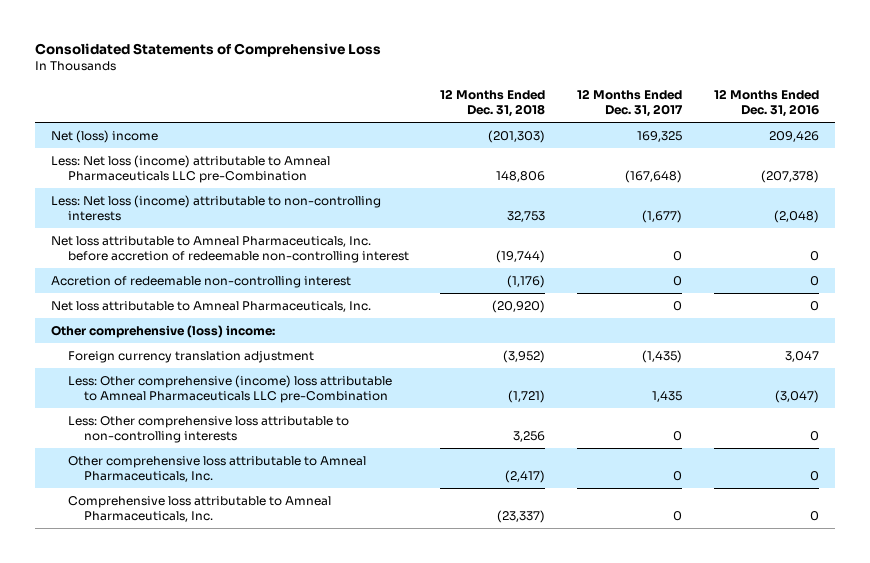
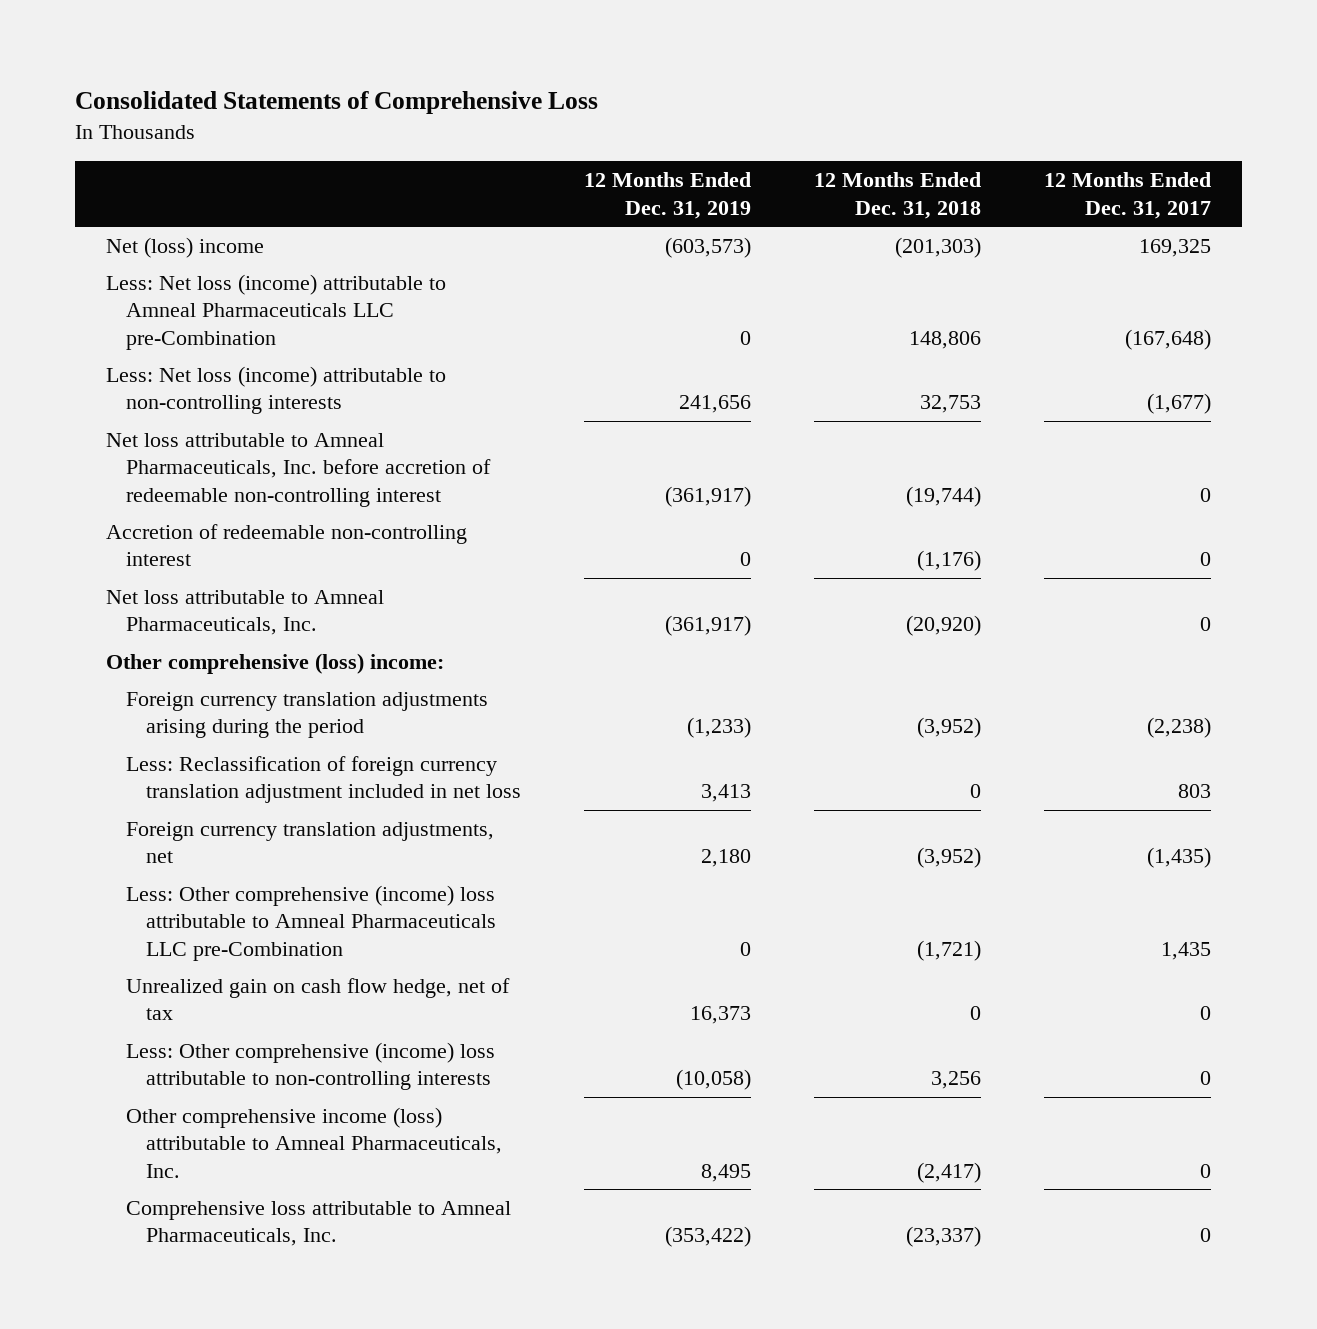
- | 12 Months Ended Dec. 31, 2018 | 12 Months Ended Dec. 31, 2017 | 12 Months Ended Dec. 31, 2016
+ | 12 Months Ended Dec. 31, 2019 | 12 Months Ended Dec. 31, 2018 | 12 Months Ended Dec. 31, 2017
- Foreign currency translation adjustment | (3,952) | (1,435) | 3,047
+ Foreign currency translation adjustments arising during the period | (1,233) | (3,952) | (2,238)
+ Less: Reclassification of foreign currency translation adjustment included in net loss | 3,413 | 0 | 803
+ Foreign currency translation adjustments, net | 2,180 | (3,952) | (1,435)
- Less: Other comprehensive loss attributable to non-controlling interests | 3,256 | 0 | 0
- Other comprehensive loss attributable to Amneal Pharmaceuticals, Inc. | (2,417) | 0 | 0
+ Unrealized gain on cash flow hedge, net of tax | 16,373 | 0 | 0
+ Less: Other comprehensive (income) loss attributable to non-controlling interests | (10,058) | 3,256 | 0
+ Other comprehensive income (loss) attributable to Amneal Pharmaceuticals, Inc. | 8,495 | (2,417) | 0

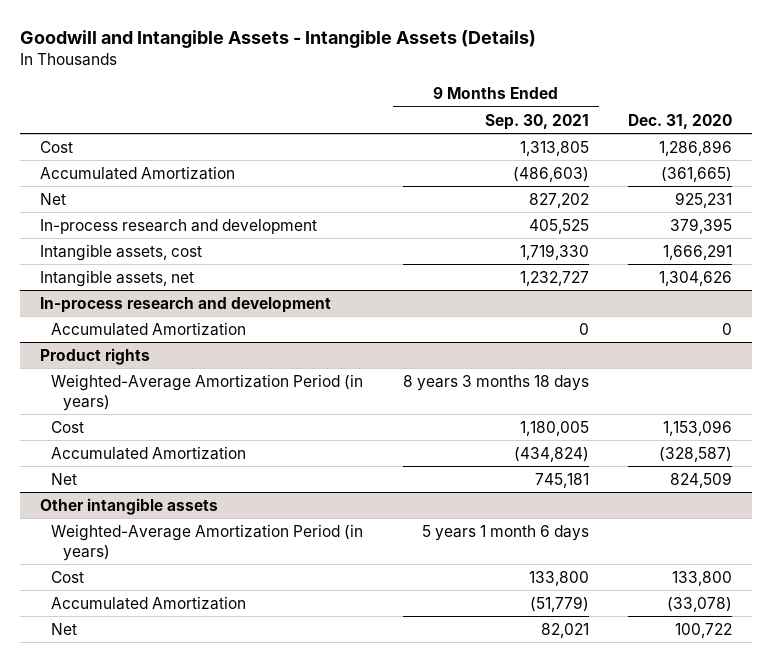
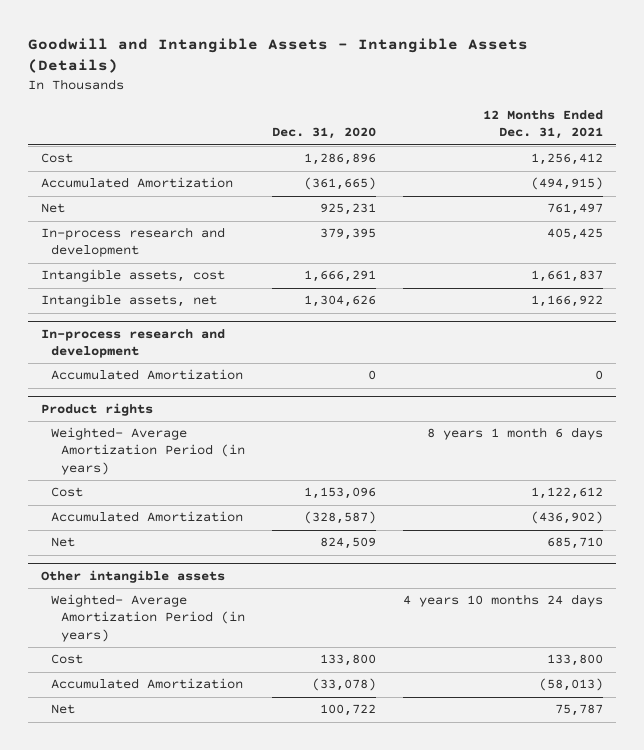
- | 9 Months Ended Sep. 30, 2021 | Dec. 31, 2020
+ | Dec. 31, 2020 | 12 Months Ended Dec. 31, 2021
@ Product rights
- Weighted-Average Amortization Period (in years) | 8 years 3 months 18 days |
+ Weighted- Average Amortization Period (in years) | | 8 years 1 month 6 days
@ Other intangible assets
- Weighted-Average Amortization Period (in years) | 5 years 1 month 6 days |
+ Weighted- Average Amortization Period (in years) | | 4 years 10 months 24 days

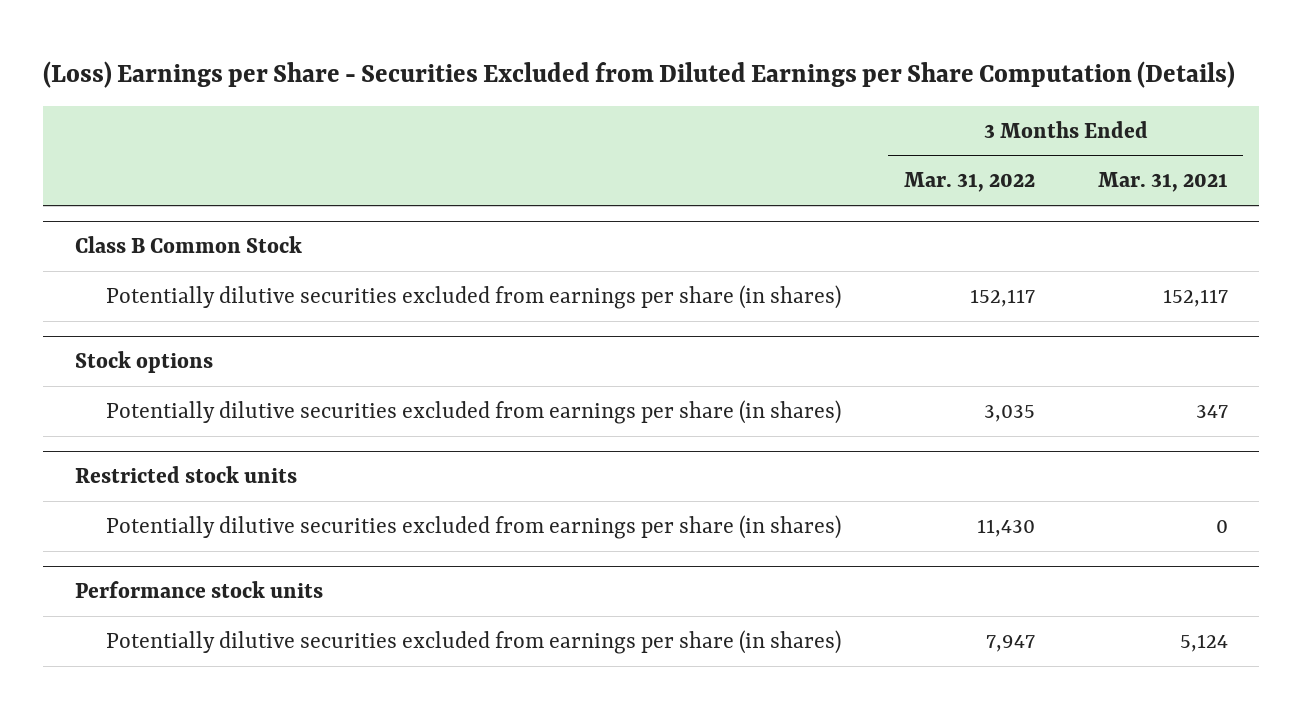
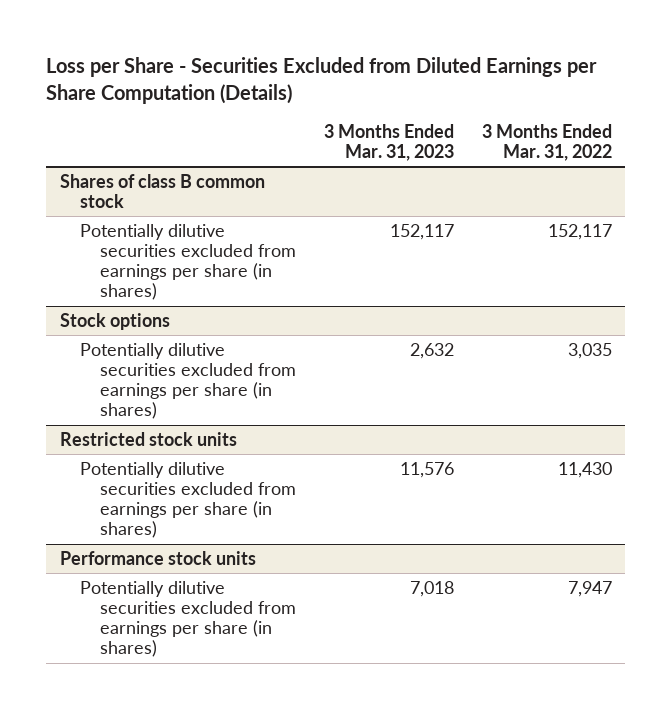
- (Loss) Earnings per Share - Securities Excluded from Diluted Earnings per Share Computation (Details)
+ Loss per Share - Securities Excluded from Diluted Earnings per Share Computation (Details)
- | 3 Months Ended Mar. 31, 2022 | 3 Months Ended Mar. 31, 2021
+ | 3 Months Ended Mar. 31, 2023 | 3 Months Ended Mar. 31, 2022
- Class B Common Stock
+ Shares of class B common stock

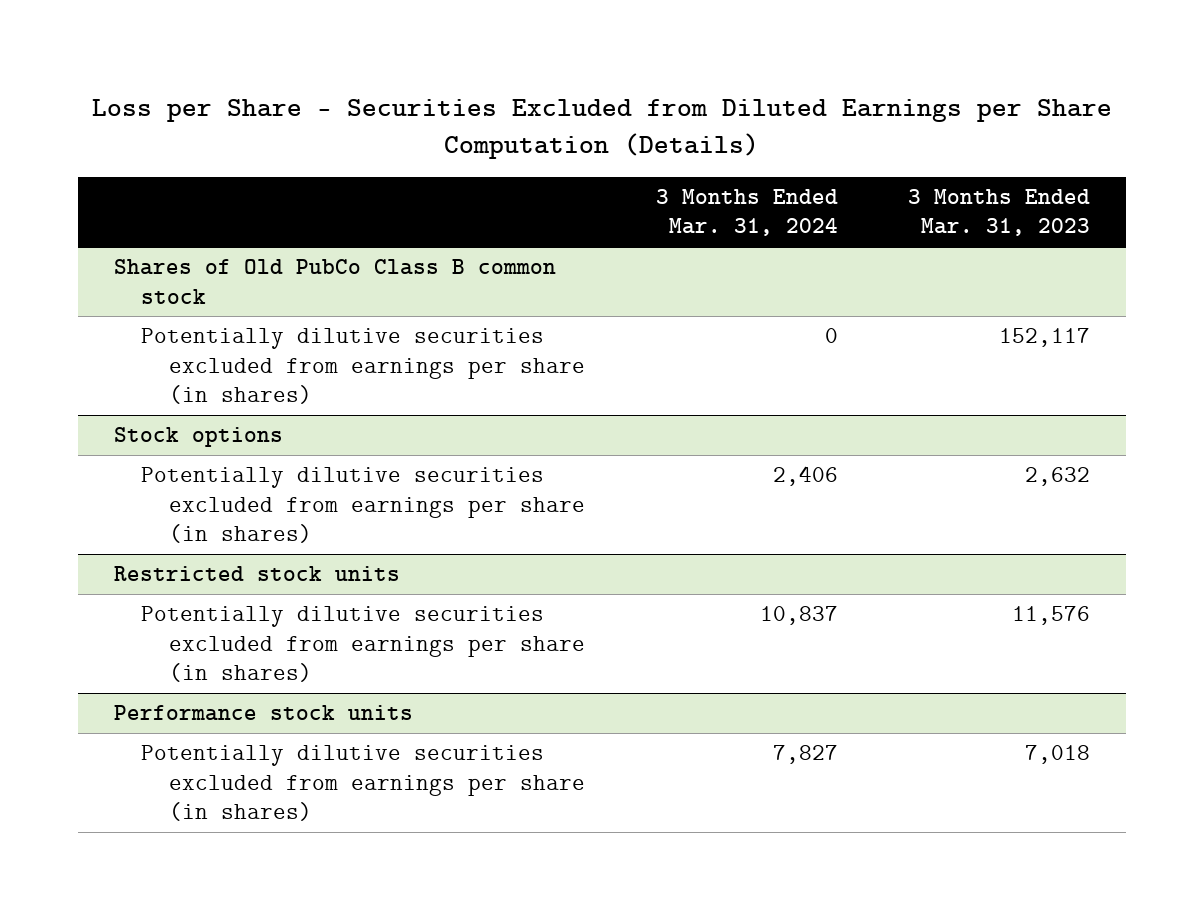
- | 3 Months Ended Mar. 31, 2023 | 3 Months Ended Mar. 31, 2022
+ | 3 Months Ended Mar. 31, 2024 | 3 Months Ended Mar. 31, 2023
- Shares of class B common stock
+ Shares of Old PubCo Class B common stock

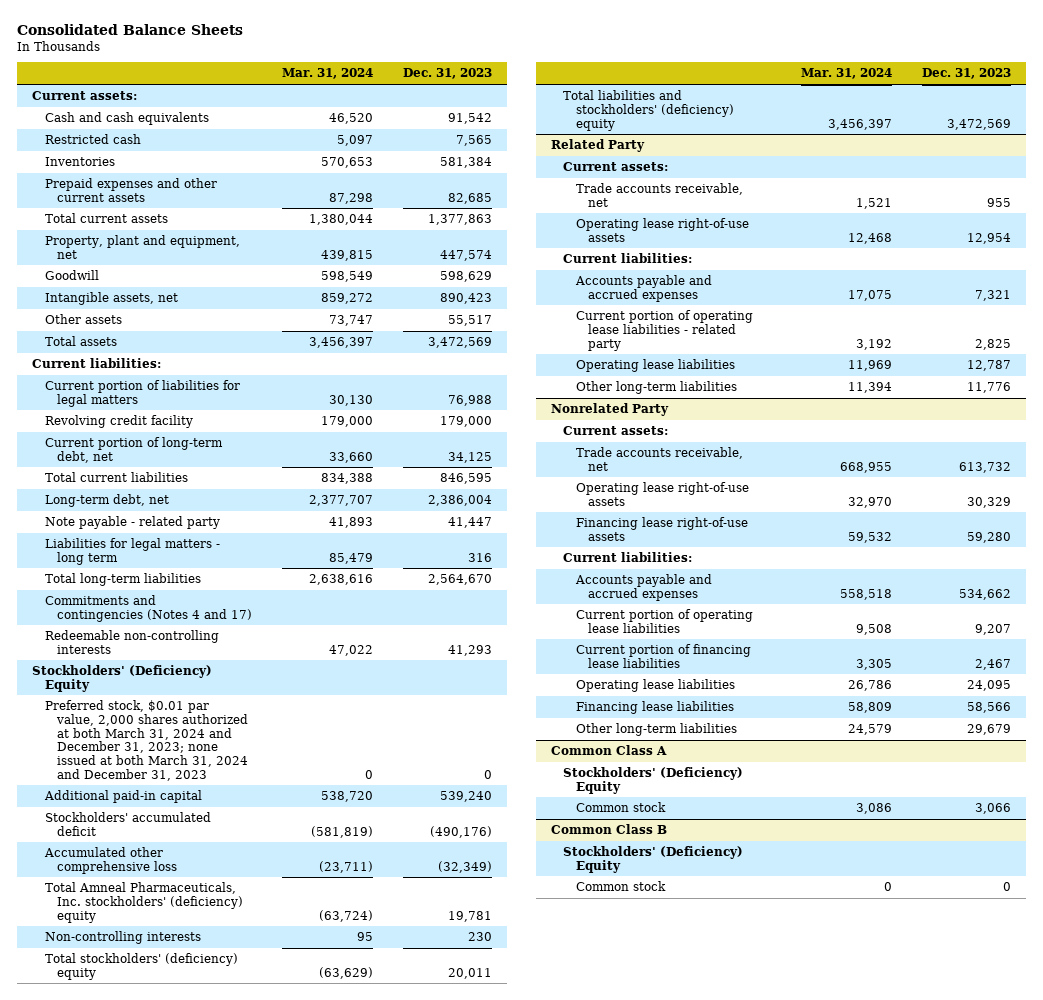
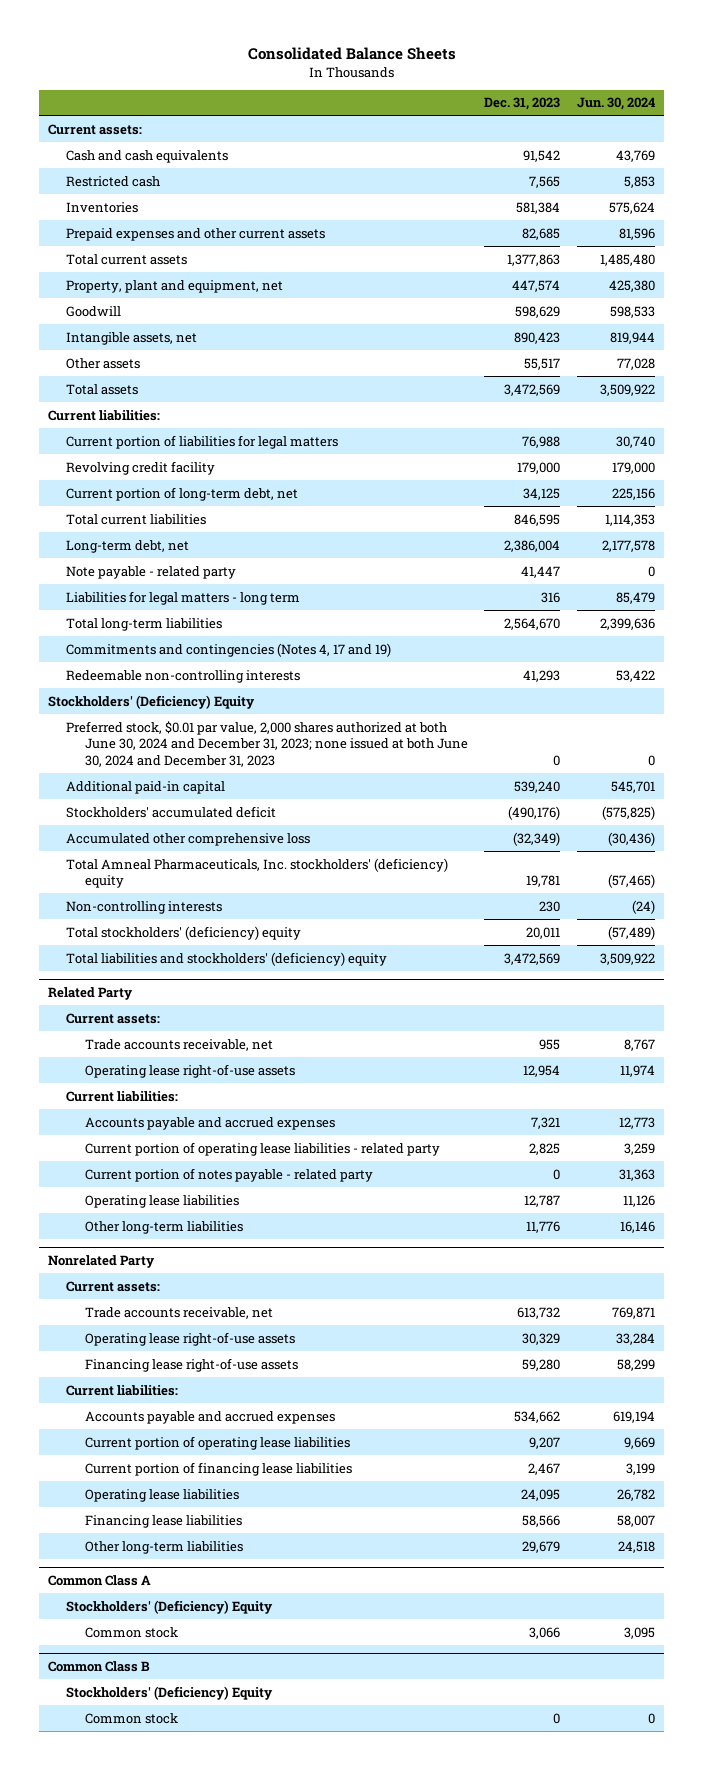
- | Mar. 31, 2024 | Dec. 31, 2023
+ | Dec. 31, 2023 | Jun. 30, 2024
- Commitments and contingencies (Notes 4 and 17)
+ Commitments and contingencies (Notes 4, 17 and 19)
- Preferred stock, $0.01 par value, 2,000 shares authorized at both March 31, 2024 and December 31, 2023; none issued at both March 31, 2024 and December 31, 2023 | 0 | 0
+ Preferred stock, $0.01 par value, 2,000 shares authorized at both June 30, 2024 and December 31, 2023; none issued at both June 30, 2024 and December 31, 2023 | 0 | 0
@ Related Party
+ Current portion of notes payable - related party | 0 | 31,363

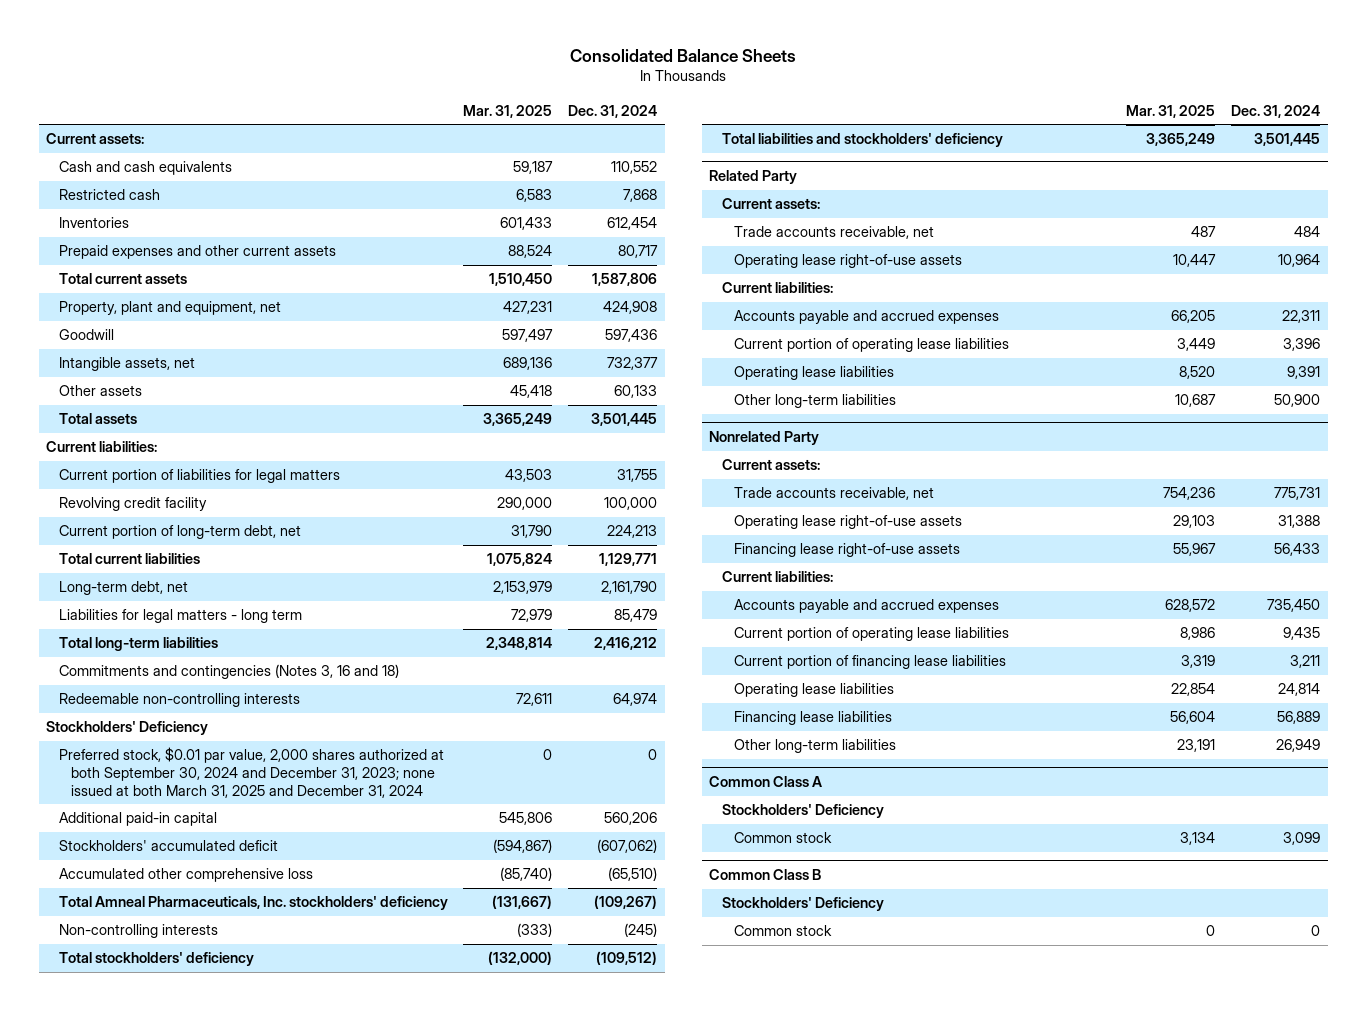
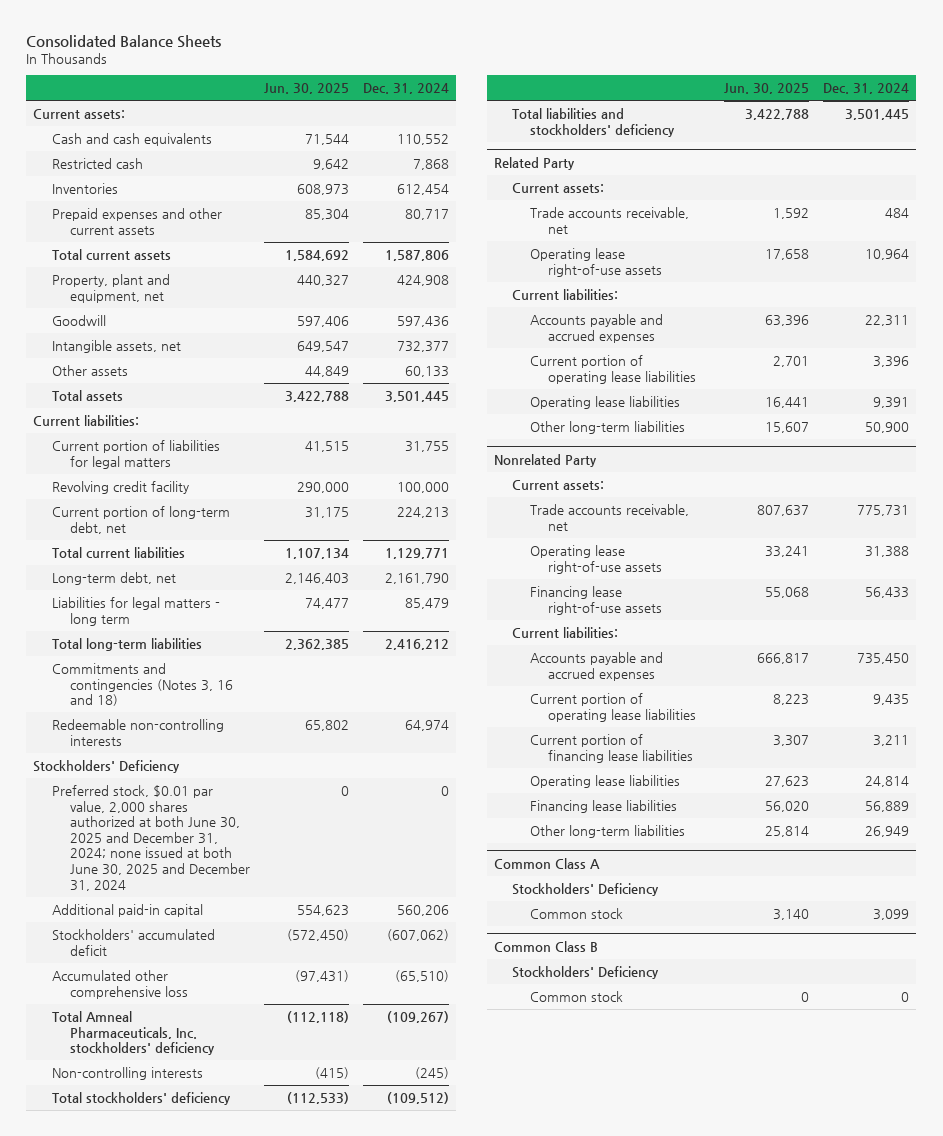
- | Mar. 31, 2025 | Dec. 31, 2024
+ | Jun. 30, 2025 | Dec. 31, 2024
- Preferred stock, $0.01 par value, 2,000 shares authorized at both September 30, 2024 and December 31, 2023; none issued at both March 31, 2025 and December 31, 2024 | 0 | 0
+ Preferred stock, $0.01 par value, 2,000 shares authorized at both June 30, 2025 and December 31, 2024; none issued at both June 30, 2025 and December 31, 2024 | 0 | 0

